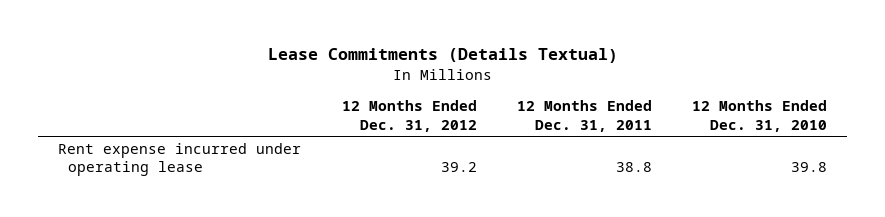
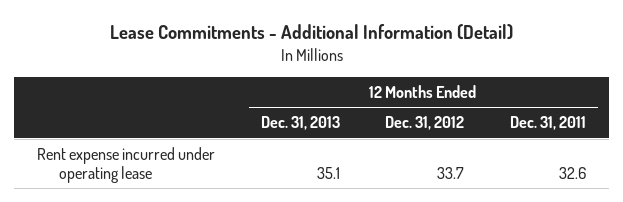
- Lease Commitments (Details Textual)
+ Lease Commitments - Additional Information (Detail)
- | 12 Months Ended Dec. 31, 2012 | 12 Months Ended Dec. 31, 2011 | 12 Months Ended Dec. 31, 2010
+ | 12 Months Ended Dec. 31, 2013 | 12 Months Ended Dec. 31, 2012 | 12 Months Ended Dec. 31, 2011
- Rent expense incurred under operating lease | 39.2 | 38.8 | 39.8
+ Rent expense incurred under operating lease | 35.1 | 33.7 | 32.6

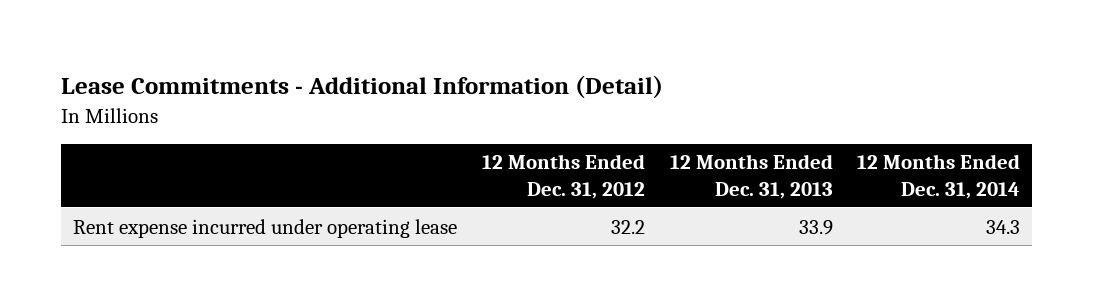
- | 12 Months Ended Dec. 31, 2013 | 12 Months Ended Dec. 31, 2012 | 12 Months Ended Dec. 31, 2011
+ | 12 Months Ended Dec. 31, 2012 | 12 Months Ended Dec. 31, 2013 | 12 Months Ended Dec. 31, 2014
- Rent expense incurred under operating lease | 35.1 | 33.7 | 32.6
+ Rent expense incurred under operating lease | 32.2 | 33.9 | 34.3

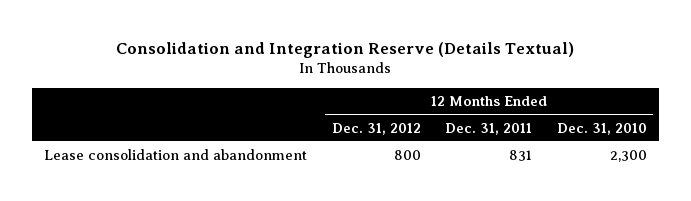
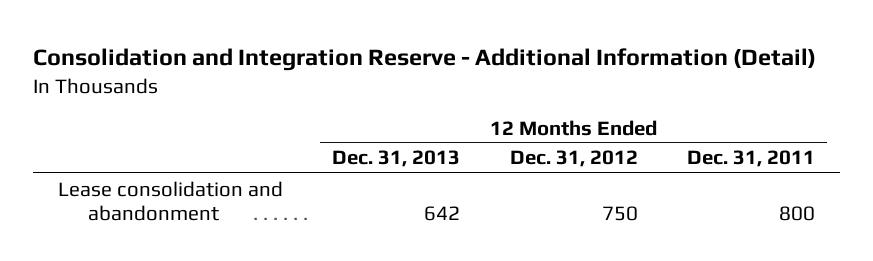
- Consolidation and Integration Reserve (Details Textual)
+ Consolidation and Integration Reserve - Additional Information (Detail)
- | 12 Months Ended Dec. 31, 2012 | 12 Months Ended Dec. 31, 2011 | 12 Months Ended Dec. 31, 2010
+ | 12 Months Ended Dec. 31, 2013 | 12 Months Ended Dec. 31, 2012 | 12 Months Ended Dec. 31, 2011
- Lease consolidation and abandonment | 800 | 831 | 2,300
+ Lease consolidation and abandonment | 642 | 750 | 800

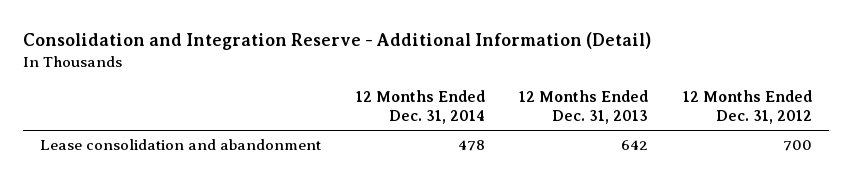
- | 12 Months Ended Dec. 31, 2013 | 12 Months Ended Dec. 31, 2012 | 12 Months Ended Dec. 31, 2011
+ | 12 Months Ended Dec. 31, 2014 | 12 Months Ended Dec. 31, 2013 | 12 Months Ended Dec. 31, 2012
- Lease consolidation and abandonment | 642 | 750 | 800
+ Lease consolidation and abandonment | 478 | 642 | 700

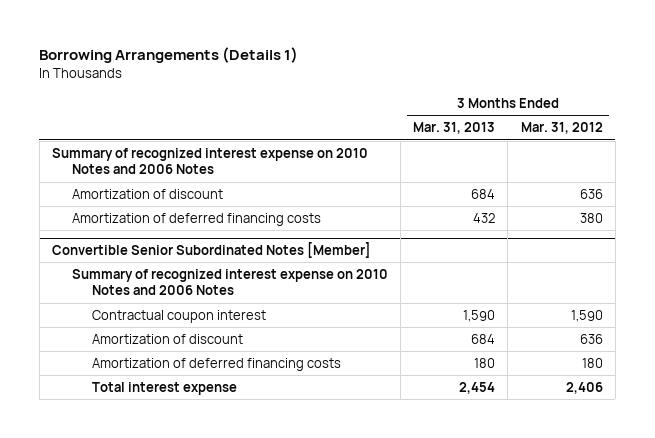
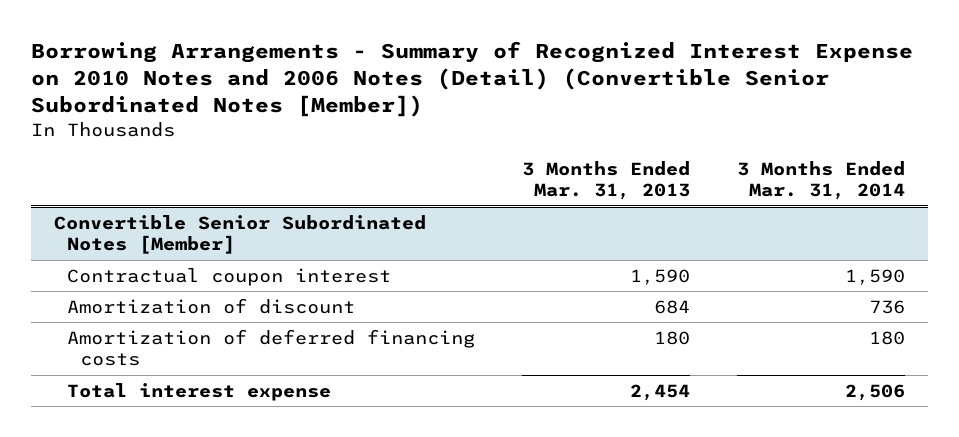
- Borrowing Arrangements (Details 1)
+ Borrowing Arrangements - Summary of Recognized Interest Expense on 2010 Notes and 2006 Notes (Detail) (Convertible Senior Subordinated Notes [Member])
- | 3 Months Ended Mar. 31, 2013 | 3 Months Ended Mar. 31, 2012
+ | 3 Months Ended Mar. 31, 2013 | 3 Months Ended Mar. 31, 2014
- Summary of recognized interest expense on 2010 Notes and 2006 Notes
- Amortization of discount | 684 | 636
- Amortization of deferred financing costs | 432 | 380
@ Convertible Senior Subordinated Notes [Member]
- Summary of recognized interest expense on 2010 Notes and 2006 Notes

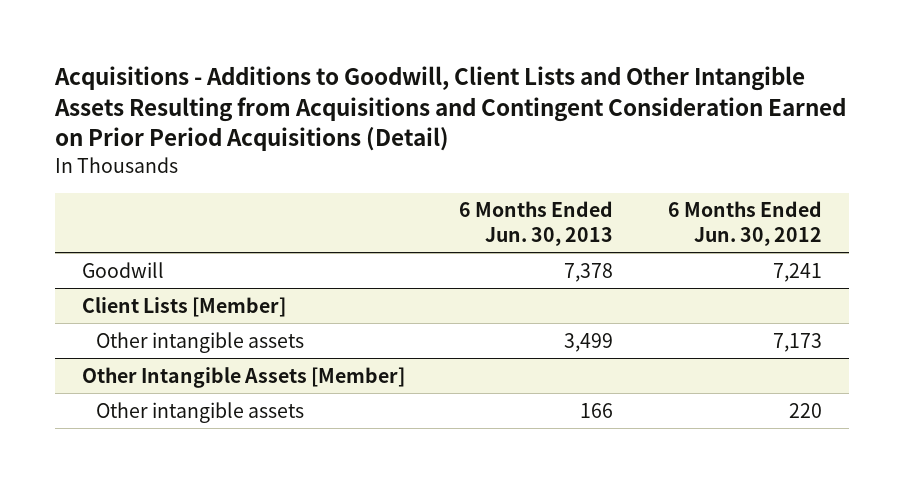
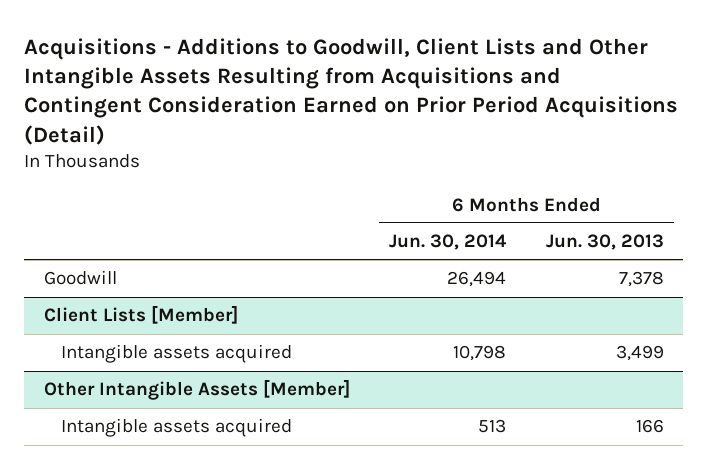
- | 6 Months Ended Jun. 30, 2013 | 6 Months Ended Jun. 30, 2012
+ | 6 Months Ended Jun. 30, 2014 | 6 Months Ended Jun. 30, 2013
@ Client Lists [Member]
- Other intangible assets | 3,499 | 7,173
+ Intangible assets acquired | 10,798 | 3,499
@ Other Intangible Assets [Member]
- Other intangible assets | 166 | 220
+ Intangible assets acquired | 513 | 166

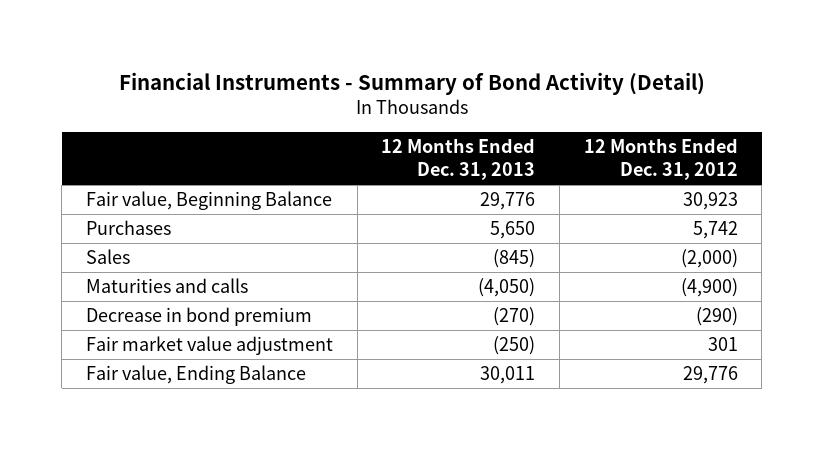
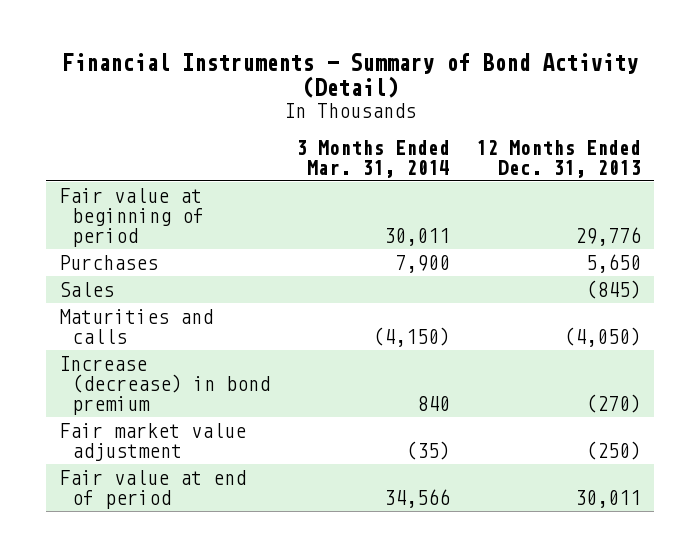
- | 12 Months Ended Dec. 31, 2013 | 12 Months Ended Dec. 31, 2012
+ | 3 Months Ended Mar. 31, 2014 | 12 Months Ended Dec. 31, 2013
- Fair value, Beginning Balance | 29,776 | 30,923
+ Fair value at beginning of period | 30,011 | 29,776
- Decrease in bond premium | (270) | (290)
+ Increase (decrease) in bond premium | 840 | (270)
- Fair value, Ending Balance | 30,011 | 29,776
+ Fair value at end of period | 34,566 | 30,011

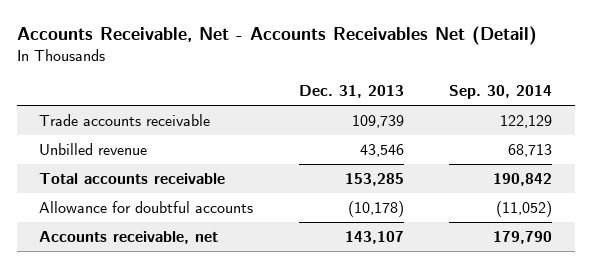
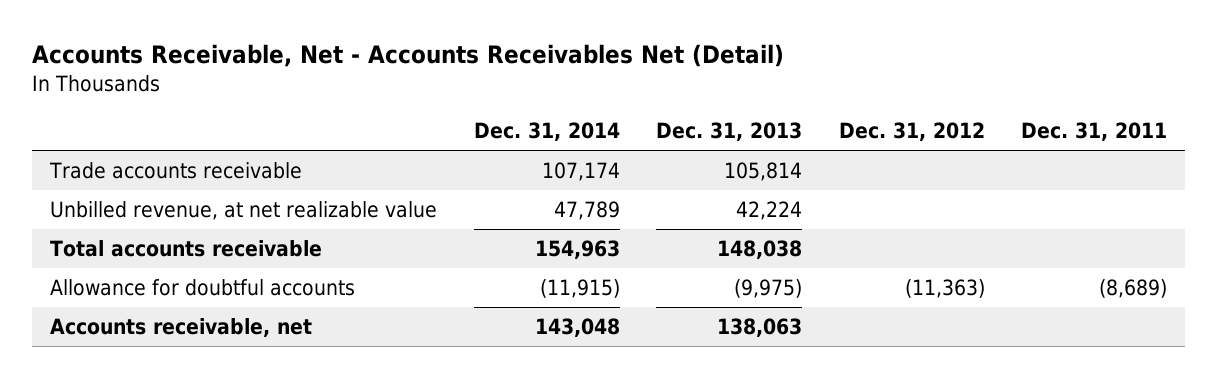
- | Dec. 31, 2013 | Sep. 30, 2014
+ | Dec. 31, 2014 | Dec. 31, 2013 | Dec. 31, 2012 | Dec. 31, 2011
- Trade accounts receivable | 109,739 | 122,129
- Unbilled revenue | 43,546 | 68,713
- Total accounts receivable | 153,285 | 190,842
- Allowance for doubtful accounts | (10,178) | (11,052)
- Accounts receivable, net | 143,107 | 179,790
+ Trade accounts receivable | 107,174 | 105,814 | |
+ Unbilled revenue, at net realizable value | 47,789 | 42,224 | |
+ Total accounts receivable | 154,963 | 148,038 | |
+ Allowance for doubtful accounts | (11,915) | (9,975) | (11,363) | (8,689)
+ Accounts receivable, net | 143,048 | 138,063 | |

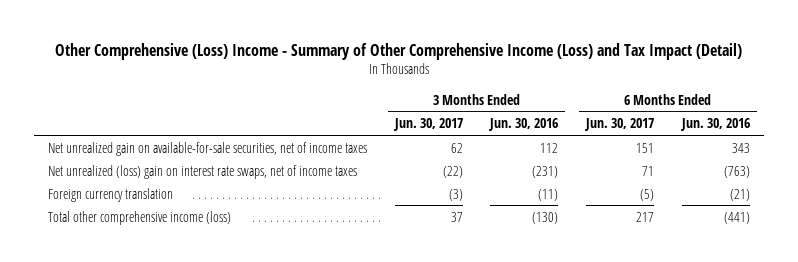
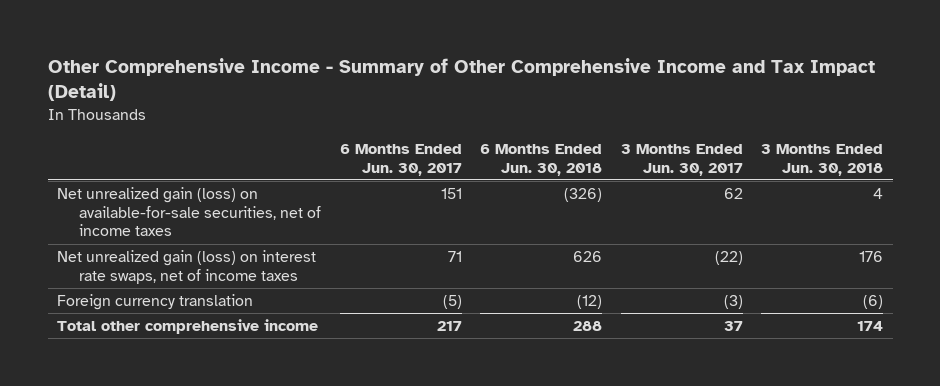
- Other Comprehensive (Loss) Income - Summary of Other Comprehensive Income (Loss) and Tax Impact (Detail)
+ Other Comprehensive Income - Summary of Other Comprehensive Income and Tax Impact (Detail)
- | 3 Months Ended Jun. 30, 2017 | 3 Months Ended Jun. 30, 2016 | 6 Months Ended Jun. 30, 2017 | 6 Months Ended Jun. 30, 2016
+ | 6 Months Ended Jun. 30, 2017 | 6 Months Ended Jun. 30, 2018 | 3 Months Ended Jun. 30, 2017 | 3 Months Ended Jun. 30, 2018
- Net unrealized gain on available-for-sale securities, net of income taxes | 62 | 112 | 151 | 343
- Net unrealized (loss) gain on interest rate swaps, net of income taxes | (22) | (231) | 71 | (763)
+ Net unrealized gain (loss) on available-for-sale securities, net of income taxes | 151 | (326) | 62 | 4
+ Net unrealized gain (loss) on interest rate swaps, net of income taxes | 71 | 626 | (22) | 176
- Total other comprehensive income (loss) | 37 | (130) | 217 | (441)
+ Total other comprehensive income | 217 | 288 | 37 | 174

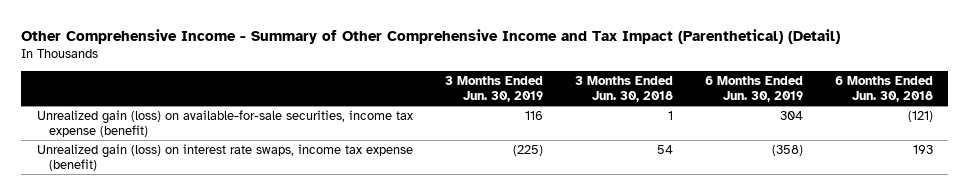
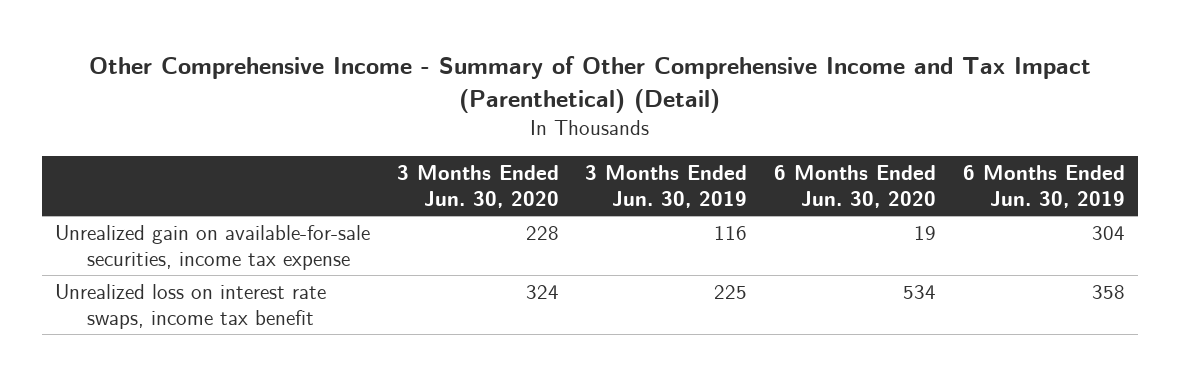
- | 3 Months Ended Jun. 30, 2019 | 3 Months Ended Jun. 30, 2018 | 6 Months Ended Jun. 30, 2019 | 6 Months Ended Jun. 30, 2018
+ | 3 Months Ended Jun. 30, 2020 | 3 Months Ended Jun. 30, 2019 | 6 Months Ended Jun. 30, 2020 | 6 Months Ended Jun. 30, 2019
- Unrealized gain (loss) on available-for-sale securities, income tax expense (benefit) | 116 | 1 | 304 | (121)
- Unrealized gain (loss) on interest rate swaps, income tax expense (benefit) | (225) | 54 | (358) | 193
+ Unrealized gain on available-for-sale securities, income tax expense | 228 | 116 | 19 | 304
+ Unrealized loss on interest rate swaps, income tax benefit | 324 | 225 | 534 | 358

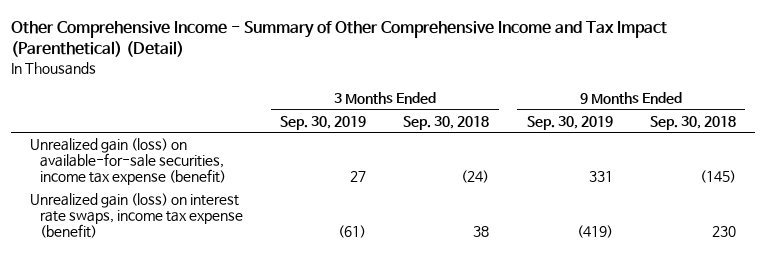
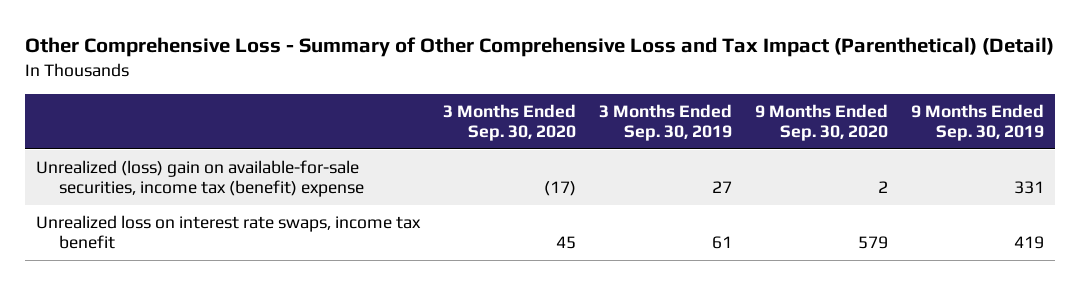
- Other Comprehensive Income - Summary of Other Comprehensive Income and Tax Impact (Parenthetical) (Detail)
+ Other Comprehensive Loss - Summary of Other Comprehensive Loss and Tax Impact (Parenthetical) (Detail)
- | 3 Months Ended Sep. 30, 2019 | 3 Months Ended Sep. 30, 2018 | 9 Months Ended Sep. 30, 2019 | 9 Months Ended Sep. 30, 2018
+ | 3 Months Ended Sep. 30, 2020 | 3 Months Ended Sep. 30, 2019 | 9 Months Ended Sep. 30, 2020 | 9 Months Ended Sep. 30, 2019
- Unrealized gain (loss) on available-for-sale securities, income tax expense (benefit) | 27 | (24) | 331 | (145)
- Unrealized gain (loss) on interest rate swaps, income tax expense (benefit) | (61) | 38 | (419) | 230
+ Unrealized (loss) gain on available-for-sale securities, income tax (benefit) expense | (17) | 27 | 2 | 331
+ Unrealized loss on interest rate swaps, income tax benefit | 45 | 61 | 579 | 419

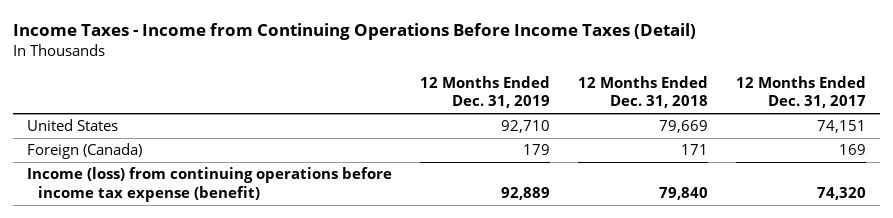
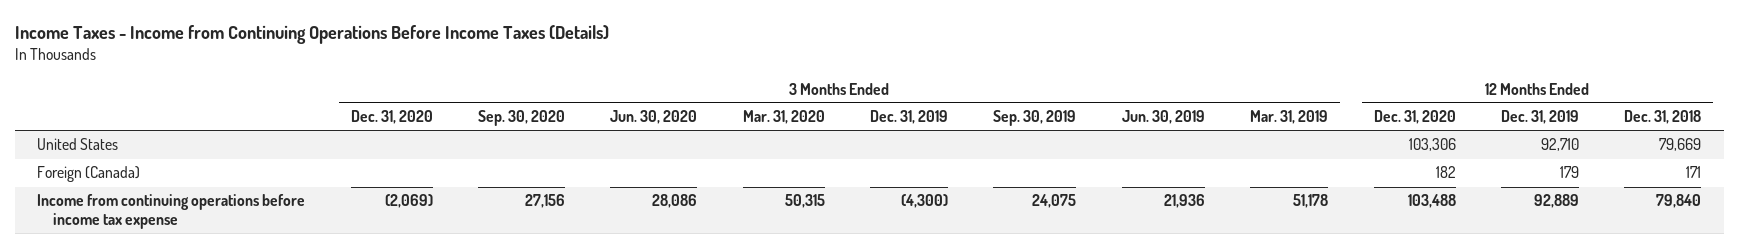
- Income Taxes - Income from Continuing Operations Before Income Taxes (Detail)
+ Income Taxes - Income from Continuing Operations Before Income Taxes (Details)
- | 12 Months Ended Dec. 31, 2019 | 12 Months Ended Dec. 31, 2018 | 12 Months Ended Dec. 31, 2017
+ | 3 Months Ended Dec. 31, 2020 | 3 Months Ended Sep. 30, 2020 | 3 Months Ended Jun. 30, 2020 | 3 Months Ended Mar. 31, 2020 | 3 Months Ended Dec. 31, 2019 | 3 Months Ended Sep. 30, 2019 | 3 Months Ended Jun. 30, 2019 | 3 Months Ended Mar. 31, 2019 | 12 Months Ended Dec. 31, 2020 | 12 Months Ended Dec. 31, 2019 | 12 Months Ended Dec. 31, 2018
- Income (loss) from continuing operations before income tax expense (benefit) | 92,889 | 79,840 | 74,320
+ Income from continuing operations before income tax expense | (2,069) | 27,156 | 28,086 | 50,315 | (4,300) | 24,075 | 21,936 | 51,178 | 103,488 | 92,889 | 79,840

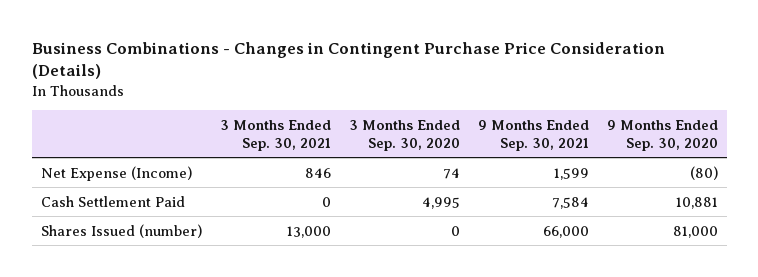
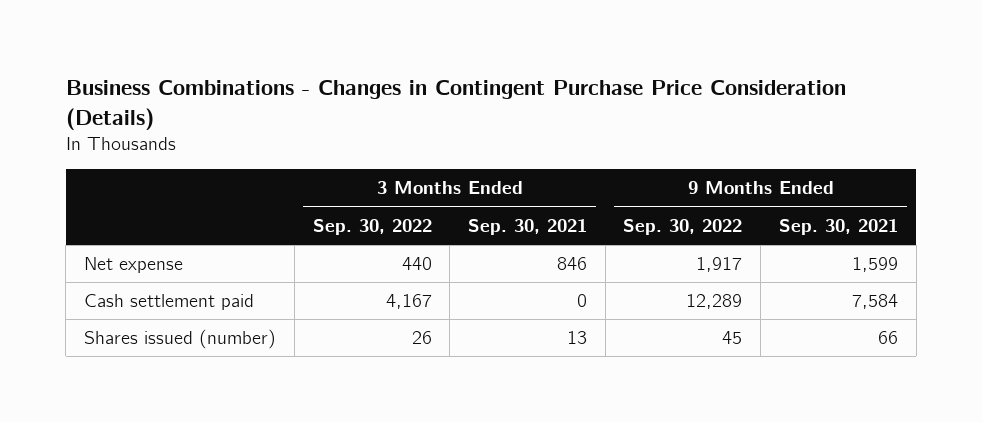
- | 3 Months Ended Sep. 30, 2021 | 3 Months Ended Sep. 30, 2020 | 9 Months Ended Sep. 30, 2021 | 9 Months Ended Sep. 30, 2020
+ | 3 Months Ended Sep. 30, 2022 | 3 Months Ended Sep. 30, 2021 | 9 Months Ended Sep. 30, 2022 | 9 Months Ended Sep. 30, 2021
- Net Expense (Income) | 846 | 74 | 1,599 | (80)
- Cash Settlement Paid | 0 | 4,995 | 7,584 | 10,881
- Shares Issued (number) | 13,000 | 0 | 66,000 | 81,000
+ Net expense | 440 | 846 | 1,917 | 1,599
+ Cash settlement paid | 4,167 | 0 | 12,289 | 7,584
+ Shares issued (number) | 26 | 13 | 45 | 66

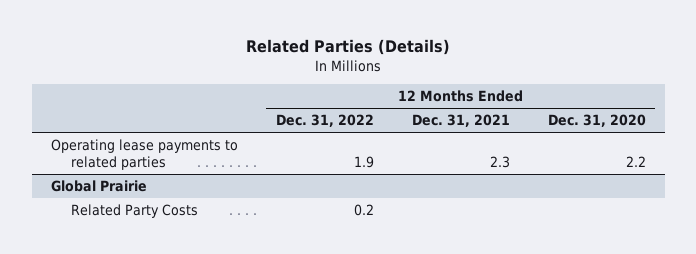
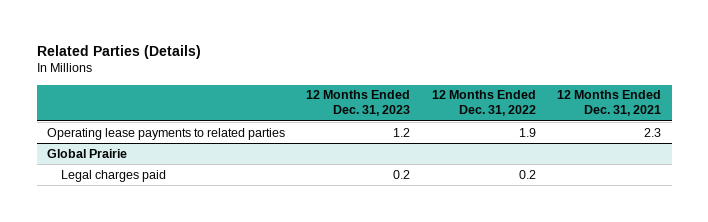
- | 12 Months Ended Dec. 31, 2022 | 12 Months Ended Dec. 31, 2021 | 12 Months Ended Dec. 31, 2020
+ | 12 Months Ended Dec. 31, 2023 | 12 Months Ended Dec. 31, 2022 | 12 Months Ended Dec. 31, 2021
@ Global Prairie
- Related Party Costs | 0.2 | |
+ Legal charges paid | 0.2 | 0.2 |

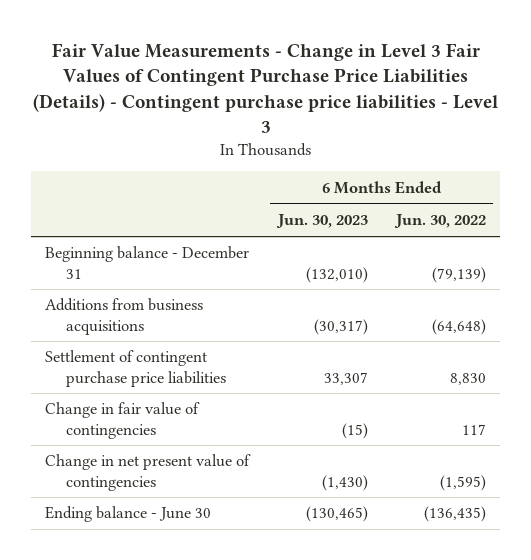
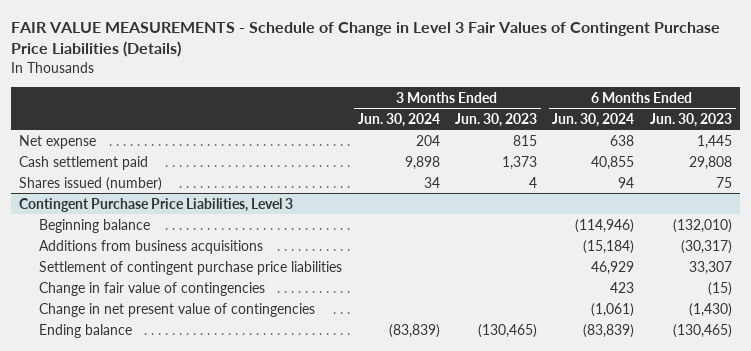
- Fair Value Measurements - Change in Level 3 Fair Values of Contingent Purchase Price Liabilities (Details) - Contingent purchase price liabilities - Level 3
+ FAIR VALUE MEASUREMENTS - Schedule of Change in Level 3 Fair Values of Contingent Purchase Price Liabilities (Details)
- | 6 Months Ended Jun. 30, 2023 | 6 Months Ended Jun. 30, 2022
+ | 3 Months Ended Jun. 30, 2024 | 3 Months Ended Jun. 30, 2023 | 6 Months Ended Jun. 30, 2024 | 6 Months Ended Jun. 30, 2023
- Beginning balance - December 31 | (132,010) | (79,139)
+ Net expense | 204 | 815 | 638 | 1,445
+ Cash settlement paid | 9,898 | 1,373 | 40,855 | 29,808
+ Shares issued (number) | 34 | 4 | 94 | 75
+ Contingent Purchase Price Liabilities, Level 3
+ Beginning balance | | | (114,946) | (132,010)
- Ending balance - June 30 | (130,465) | (136,435)
+ Ending balance | (83,839) | (130,465) | (83,839) | (130,465)

